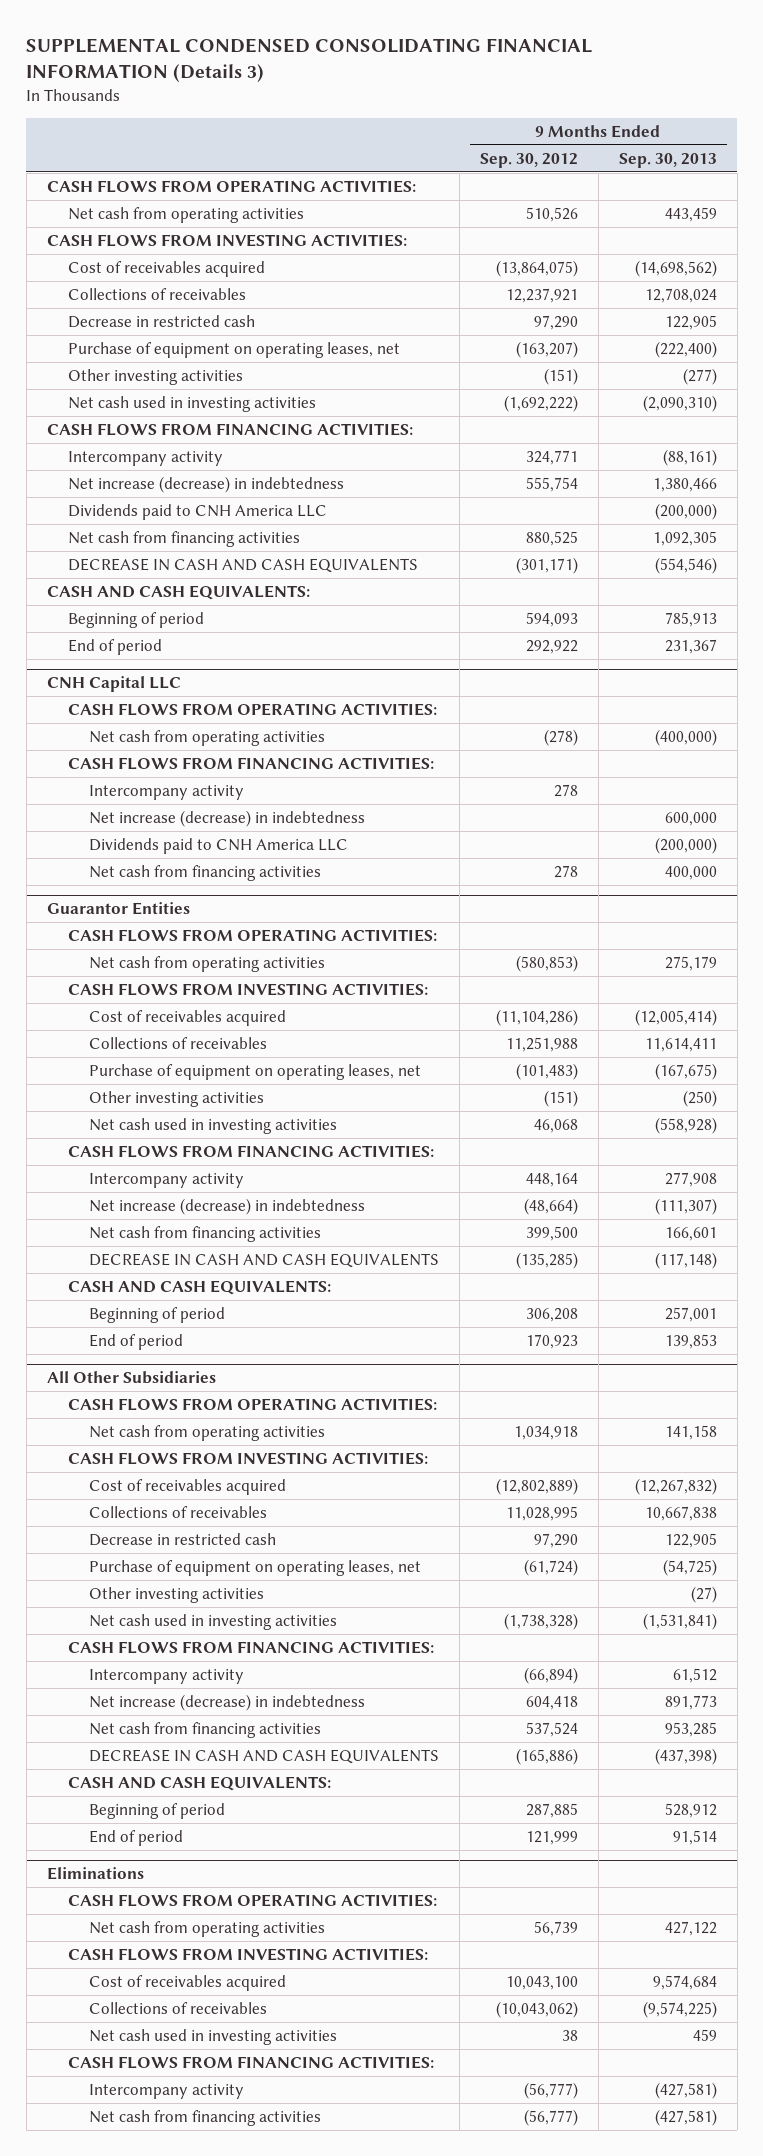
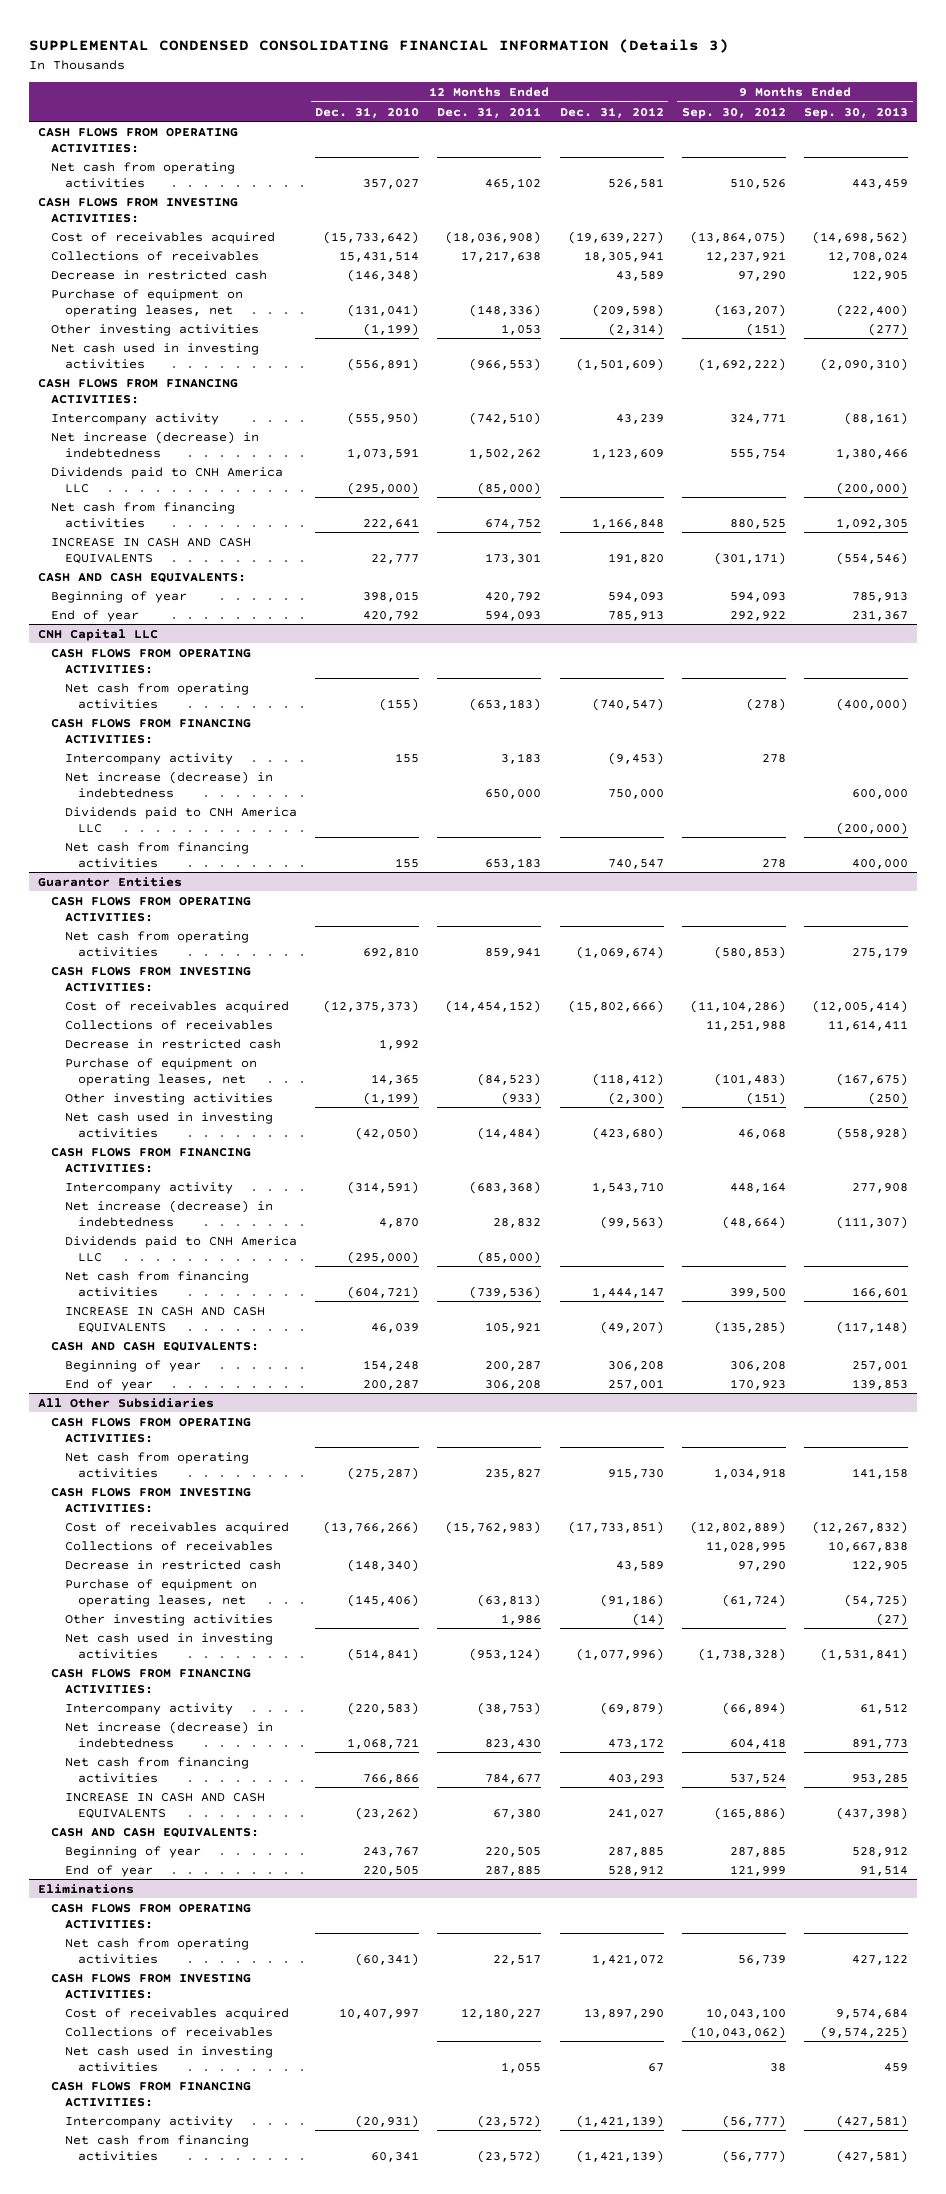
- | 9 Months Ended Sep. 30, 2012 | 9 Months Ended Sep. 30, 2013
+ | 12 Months Ended Dec. 31, 2010 | 12 Months Ended Dec. 31, 2011 | 12 Months Ended Dec. 31, 2012 | 9 Months Ended Sep. 30, 2012 | 9 Months Ended Sep. 30, 2013
- DECREASE IN CASH AND CASH EQUIVALENTS | (301,171) | (554,546)
+ INCREASE IN CASH AND CASH EQUIVALENTS | 22,777 | 173,301 | 191,820 | (301,171) | (554,546)
- Beginning of period | 594,093 | 785,913
- End of period | 292,922 | 231,367
+ Beginning of year | 398,015 | 420,792 | 594,093 | 594,093 | 785,913
+ End of year | 420,792 | 594,093 | 785,913 | 292,922 | 231,367
@ Guarantor Entities
+ Decrease in restricted cash | 1,992 | | | |
+ Dividends paid to CNH America LLC | (295,000) | (85,000) | | |
- DECREASE IN CASH AND CASH EQUIVALENTS | (135,285) | (117,148)
+ INCREASE IN CASH AND CASH EQUIVALENTS | 46,039 | 105,921 | (49,207) | (135,285) | (117,148)
- Beginning of period | 306,208 | 257,001
- End of period | 170,923 | 139,853
+ Beginning of year | 154,248 | 200,287 | 306,208 | 306,208 | 257,001
+ End of year | 200,287 | 306,208 | 257,001 | 170,923 | 139,853
@ All Other Subsidiaries
- DECREASE IN CASH AND CASH EQUIVALENTS | (165,886) | (437,398)
+ INCREASE IN CASH AND CASH EQUIVALENTS | (23,262) | 67,380 | 241,027 | (165,886) | (437,398)
- Beginning of period | 287,885 | 528,912
- End of period | 121,999 | 91,514
+ Beginning of year | 243,767 | 220,505 | 287,885 | 287,885 | 528,912
+ End of year | 220,505 | 287,885 | 528,912 | 121,999 | 91,514

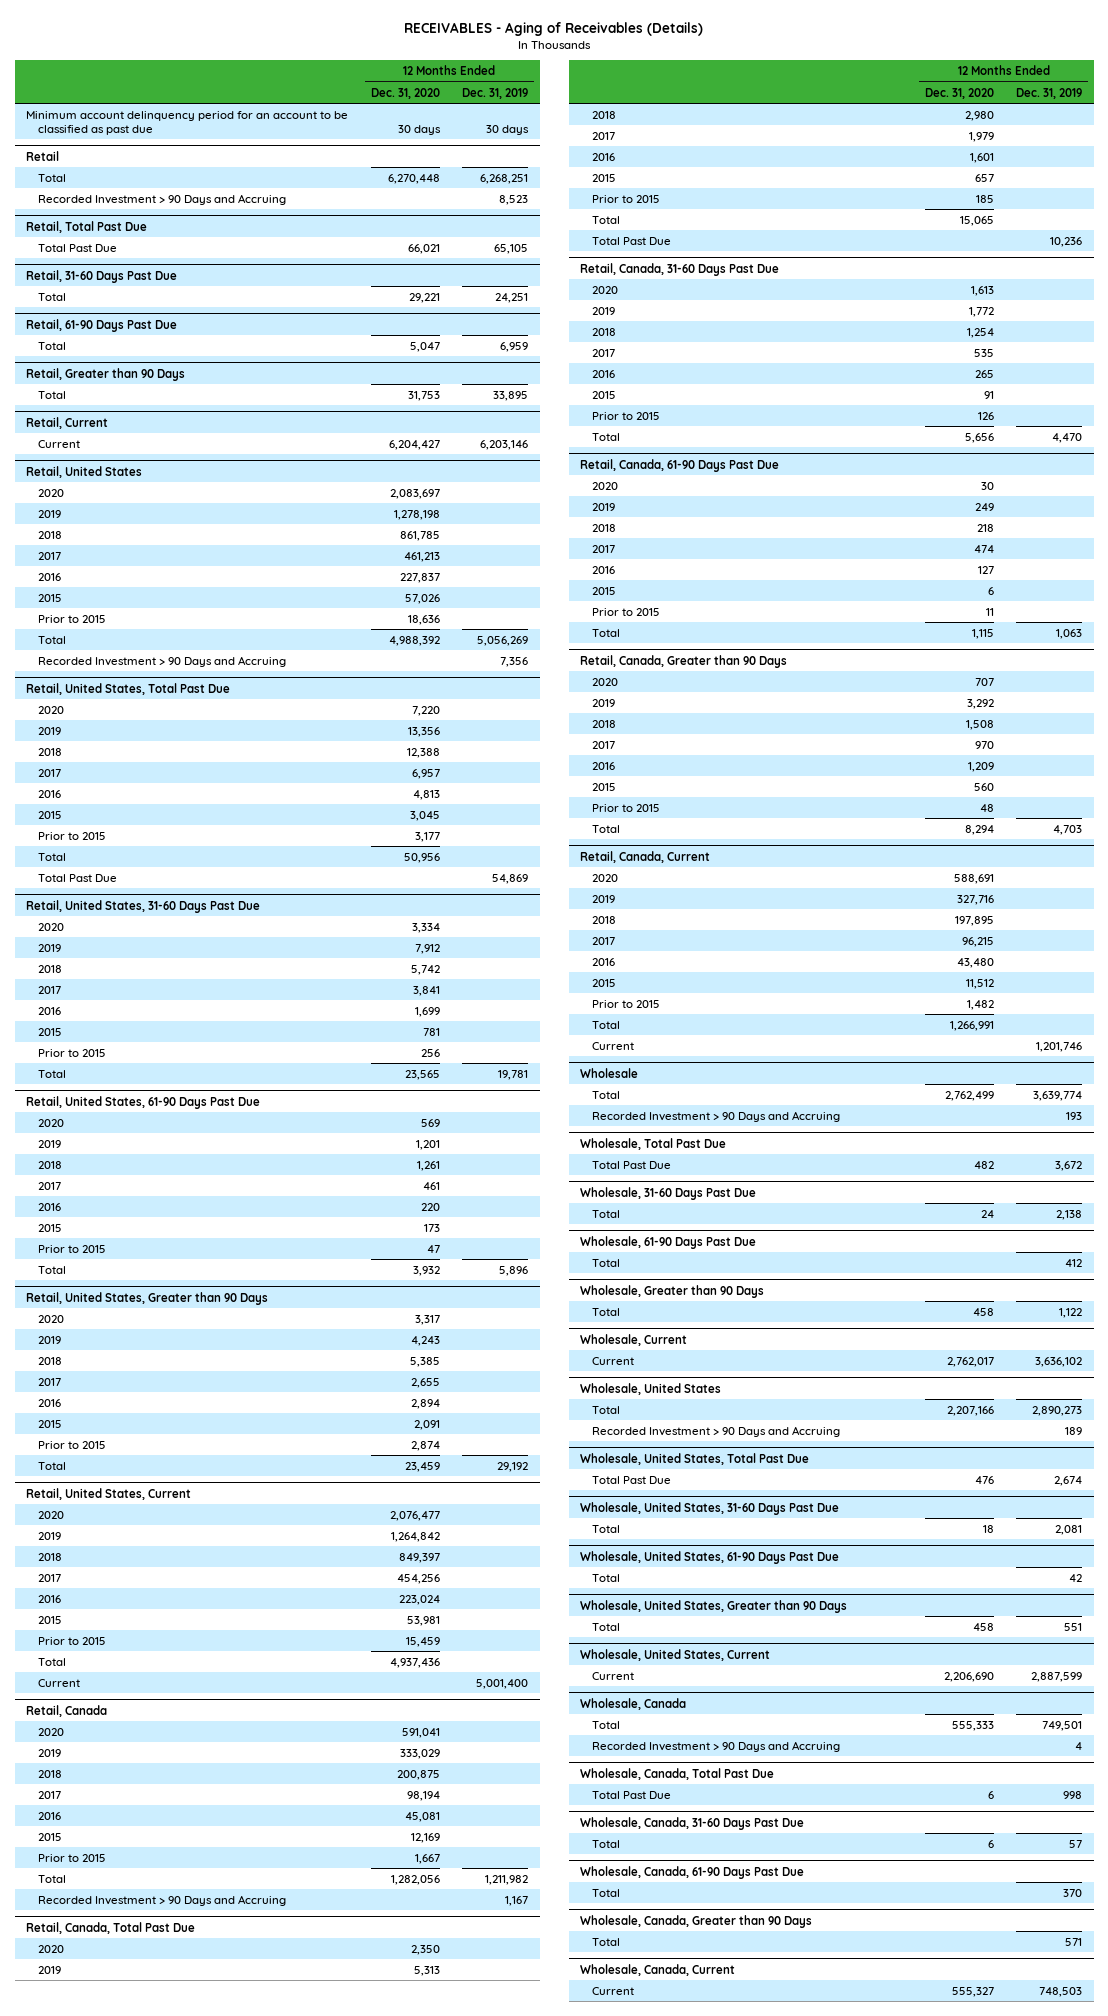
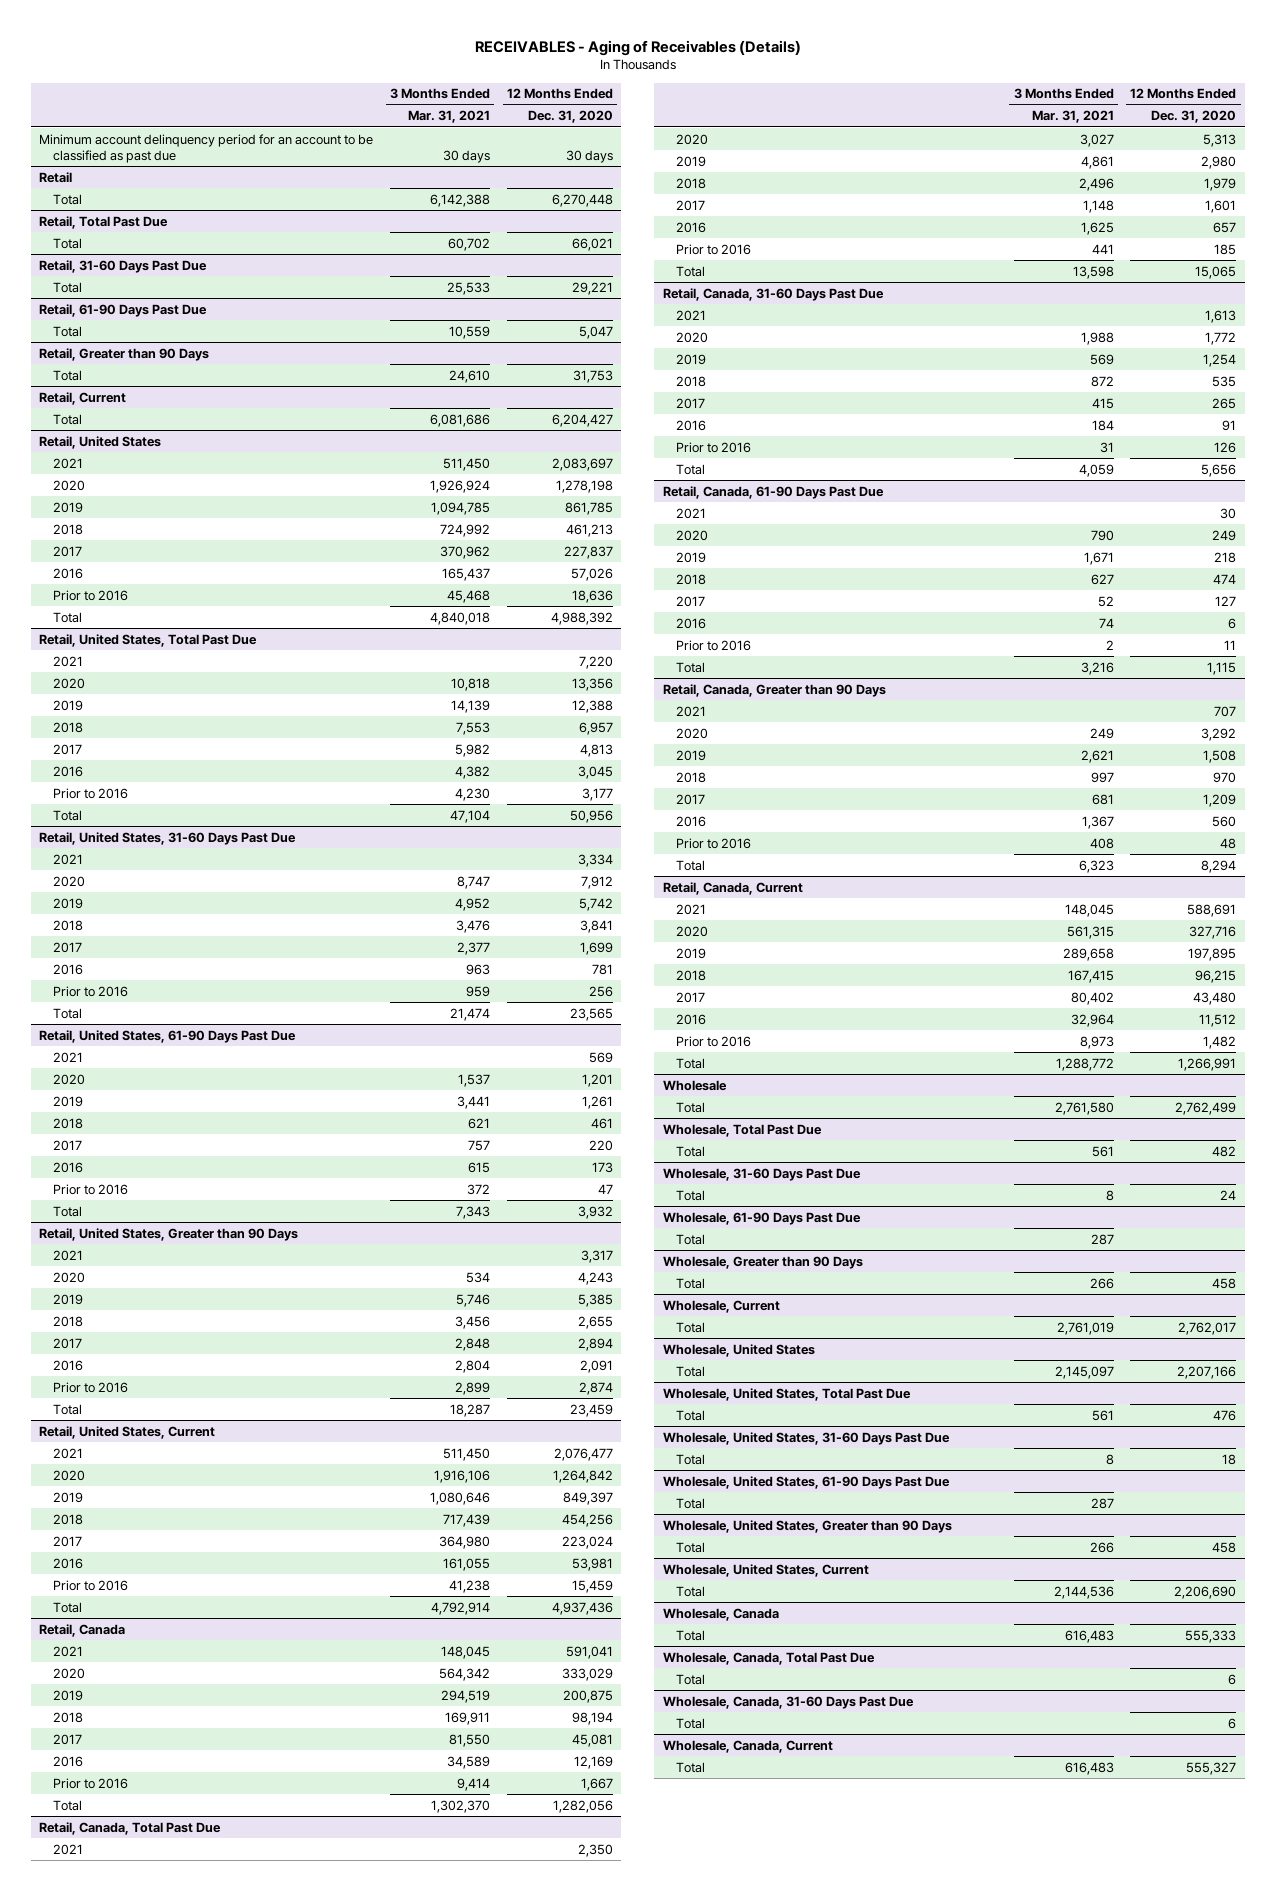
- | 12 Months Ended Dec. 31, 2020 | 12 Months Ended Dec. 31, 2019
+ | 3 Months Ended Mar. 31, 2021 | 12 Months Ended Dec. 31, 2020
@ Retail
- Recorded Investment > 90 Days and Accruing | | 8,523
@ Retail, Total Past Due
- Total Past Due | 66,021 | 65,105
+ Total | 60,702 | 66,021
@ Retail, Current
- Current | 6,204,427 | 6,203,146
+ Total | 6,081,686 | 6,204,427
@ Retail, United States
- 2020 | 2,083,697 |
- 2019 | 1,278,198 |
- 2018 | 861,785 |
- 2017 | 461,213 |
- 2016 | 227,837 |
- 2015 | 57,026 |
- Prior to 2015 | 18,636 |
+ 2021 | 511,450 | 2,083,697
+ 2020 | 1,926,924 | 1,278,198
+ 2019 | 1,094,785 | 861,785
+ 2018 | 724,992 | 461,213
+ 2017 | 370,962 | 227,837
+ 2016 | 165,437 | 57,026
+ Prior to 2016 | 45,468 | 18,636
- Recorded Investment > 90 Days and Accruing | | 7,356
@ Retail, United States, Total Past Due
- 2020 | 7,220 |
- 2019 | 13,356 |
- 2018 | 12,388 |
- 2017 | 6,957 |
- 2016 | 4,813 |
- 2015 | 3,045 |
- Prior to 2015 | 3,177 |
+ 2021 | | 7,220
+ 2020 | 10,818 | 13,356
+ 2019 | 14,139 | 12,388
+ 2018 | 7,553 | 6,957
+ 2017 | 5,982 | 4,813
+ 2016 | 4,382 | 3,045
+ Prior to 2016 | 4,230 | 3,177
- Total Past Due | | 54,869
@ Retail, United States, 31-60 Days Past Due
- 2020 | 3,334 |
- 2019 | 7,912 |
- 2018 | 5,742 |
- 2017 | 3,841 |
- 2016 | 1,699 |
- 2015 | 781 |
- Prior to 2015 | 256 |
+ 2021 | | 3,334
+ 2020 | 8,747 | 7,912
+ 2019 | 4,952 | 5,742
+ 2018 | 3,476 | 3,841
+ 2017 | 2,377 | 1,699
+ 2016 | 963 | 781
+ Prior to 2016 | 959 | 256
@ Retail, United States, 61-90 Days Past Due
- 2020 | 569 |
- 2019 | 1,201 |
- 2018 | 1,261 |
- 2017 | 461 |
- 2016 | 220 |
- 2015 | 173 |
- Prior to 2015 | 47 |
+ 2021 | | 569
+ 2020 | 1,537 | 1,201
+ 2019 | 3,441 | 1,261
+ 2018 | 621 | 461
+ 2017 | 757 | 220
+ 2016 | 615 | 173
+ Prior to 2016 | 372 | 47
@ Retail, United States, Greater than 90 Days
- 2020 | 3,317 |
- 2019 | 4,243 |
- 2018 | 5,385 |
- 2017 | 2,655 |
- 2016 | 2,894 |
- 2015 | 2,091 |
- Prior to 2015 | 2,874 |
+ 2021 | | 3,317
+ 2020 | 534 | 4,243
+ 2019 | 5,746 | 5,385
+ 2018 | 3,456 | 2,655
+ 2017 | 2,848 | 2,894
+ 2016 | 2,804 | 2,091
+ Prior to 2016 | 2,899 | 2,874
@ Retail, United States, Current
- 2020 | 2,076,477 |
- 2019 | 1,264,842 |
- 2018 | 849,397 |
- 2017 | 454,256 |
- 2016 | 223,024 |
- 2015 | 53,981 |
- Prior to 2015 | 15,459 |
+ 2021 | 511,450 | 2,076,477
+ 2020 | 1,916,106 | 1,264,842
+ 2019 | 1,080,646 | 849,397
+ 2018 | 717,439 | 454,256
+ 2017 | 364,980 | 223,024
+ 2016 | 161,055 | 53,981
+ Prior to 2016 | 41,238 | 15,459
- Current | | 5,001,400
@ Retail, Canada
- 2020 | 591,041 |
- 2019 | 333,029 |
- 2018 | 200,875 |
- 2017 | 98,194 |
- 2016 | 45,081 |
- 2015 | 12,169 |
- Prior to 2015 | 1,667 |
+ 2021 | 148,045 | 591,041
+ 2020 | 564,342 | 333,029
+ 2019 | 294,519 | 200,875
+ 2018 | 169,911 | 98,194
+ 2017 | 81,550 | 45,081
+ 2016 | 34,589 | 12,169
+ Prior to 2016 | 9,414 | 1,667
- Recorded Investment > 90 Days and Accruing | | 1,167
@ Retail, Canada, Total Past Due
- 2020 | 2,350 |
- 2019 | 5,313 |
- 2018 | 2,980 |
- 2017 | 1,979 |
- 2016 | 1,601 |
- 2015 | 657 |
- Prior to 2015 | 185 |
+ 2021 | | 2,350
+ 2020 | 3,027 | 5,313
+ 2019 | 4,861 | 2,980
+ 2018 | 2,496 | 1,979
+ 2017 | 1,148 | 1,601
+ 2016 | 1,625 | 657
+ Prior to 2016 | 441 | 185
- Total Past Due | | 10,236
@ Retail, Canada, 31-60 Days Past Due
- 2020 | 1,613 |
- 2019 | 1,772 |
- 2018 | 1,254 |
- 2017 | 535 |
- 2016 | 265 |
- 2015 | 91 |
- Prior to 2015 | 126 |
+ 2021 | | 1,613
+ 2020 | 1,988 | 1,772
+ 2019 | 569 | 1,254
+ 2018 | 872 | 535
+ 2017 | 415 | 265
+ 2016 | 184 | 91
+ Prior to 2016 | 31 | 126
@ Retail, Canada, 61-90 Days Past Due
- 2020 | 30 |
- 2019 | 249 |
- 2018 | 218 |
- 2017 | 474 |
- 2016 | 127 |
- 2015 | 6 |
- Prior to 2015 | 11 |
+ 2021 | | 30
+ 2020 | 790 | 249
+ 2019 | 1,671 | 218
+ 2018 | 627 | 474
+ 2017 | 52 | 127
+ 2016 | 74 | 6
+ Prior to 2016 | 2 | 11
@ Retail, Canada, Greater than 90 Days
- 2020 | 707 |
- 2019 | 3,292 |
- 2018 | 1,508 |
- 2017 | 970 |
- 2016 | 1,209 |
- 2015 | 560 |
- Prior to 2015 | 48 |
+ 2021 | | 707
+ 2020 | 249 | 3,292
+ 2019 | 2,621 | 1,508
+ 2018 | 997 | 970
+ 2017 | 681 | 1,209
+ 2016 | 1,367 | 560
+ Prior to 2016 | 408 | 48
@ Retail, Canada, Current
- 2020 | 588,691 |
- 2019 | 327,716 |
- 2018 | 197,895 |
- 2017 | 96,215 |
- 2016 | 43,480 |
- 2015 | 11,512 |
- Prior to 2015 | 1,482 |
+ 2021 | 148,045 | 588,691
+ 2020 | 561,315 | 327,716
+ 2019 | 289,658 | 197,895
+ 2018 | 167,415 | 96,215
+ 2017 | 80,402 | 43,480
+ 2016 | 32,964 | 11,512
+ Prior to 2016 | 8,973 | 1,482
- Current | | 1,201,746
@ Wholesale
- Recorded Investment > 90 Days and Accruing | | 193
@ Wholesale, Total Past Due
- Total Past Due | 482 | 3,672
+ Total | 561 | 482
@ Wholesale, Current
- Current | 2,762,017 | 3,636,102
+ Total | 2,761,019 | 2,762,017
@ Wholesale, United States
- Recorded Investment > 90 Days and Accruing | | 189
@ Wholesale, United States, Total Past Due
- Total Past Due | 476 | 2,674
+ Total | 561 | 476
@ Wholesale, United States, Current
- Current | 2,206,690 | 2,887,599
+ Total | 2,144,536 | 2,206,690
@ Wholesale, Canada
- Recorded Investment > 90 Days and Accruing | | 4
@ Wholesale, Canada, Total Past Due
- Total Past Due | 6 | 998
+ Total | | 6
- Wholesale, Canada, 61-90 Days Past Due
- Total | | 370
- Wholesale, Canada, Greater than 90 Days
- Total | | 571
@ Wholesale, Canada, Current
- Current | 555,327 | 748,503
+ Total | 616,483 | 555,327

